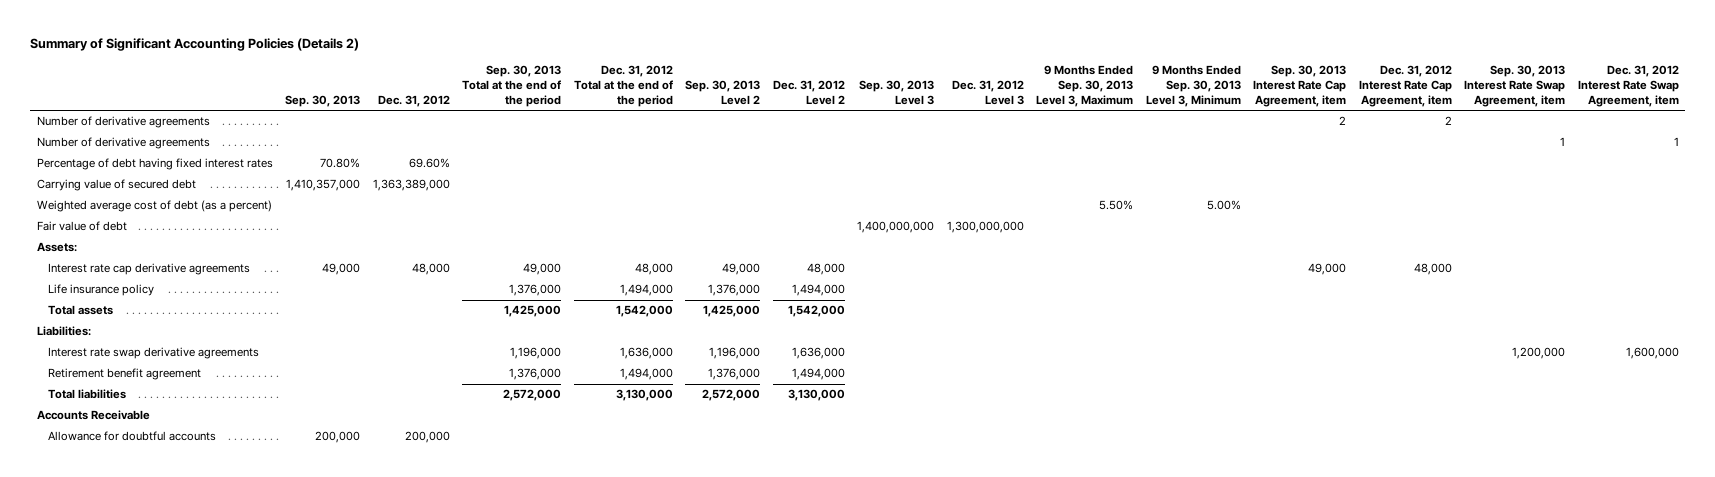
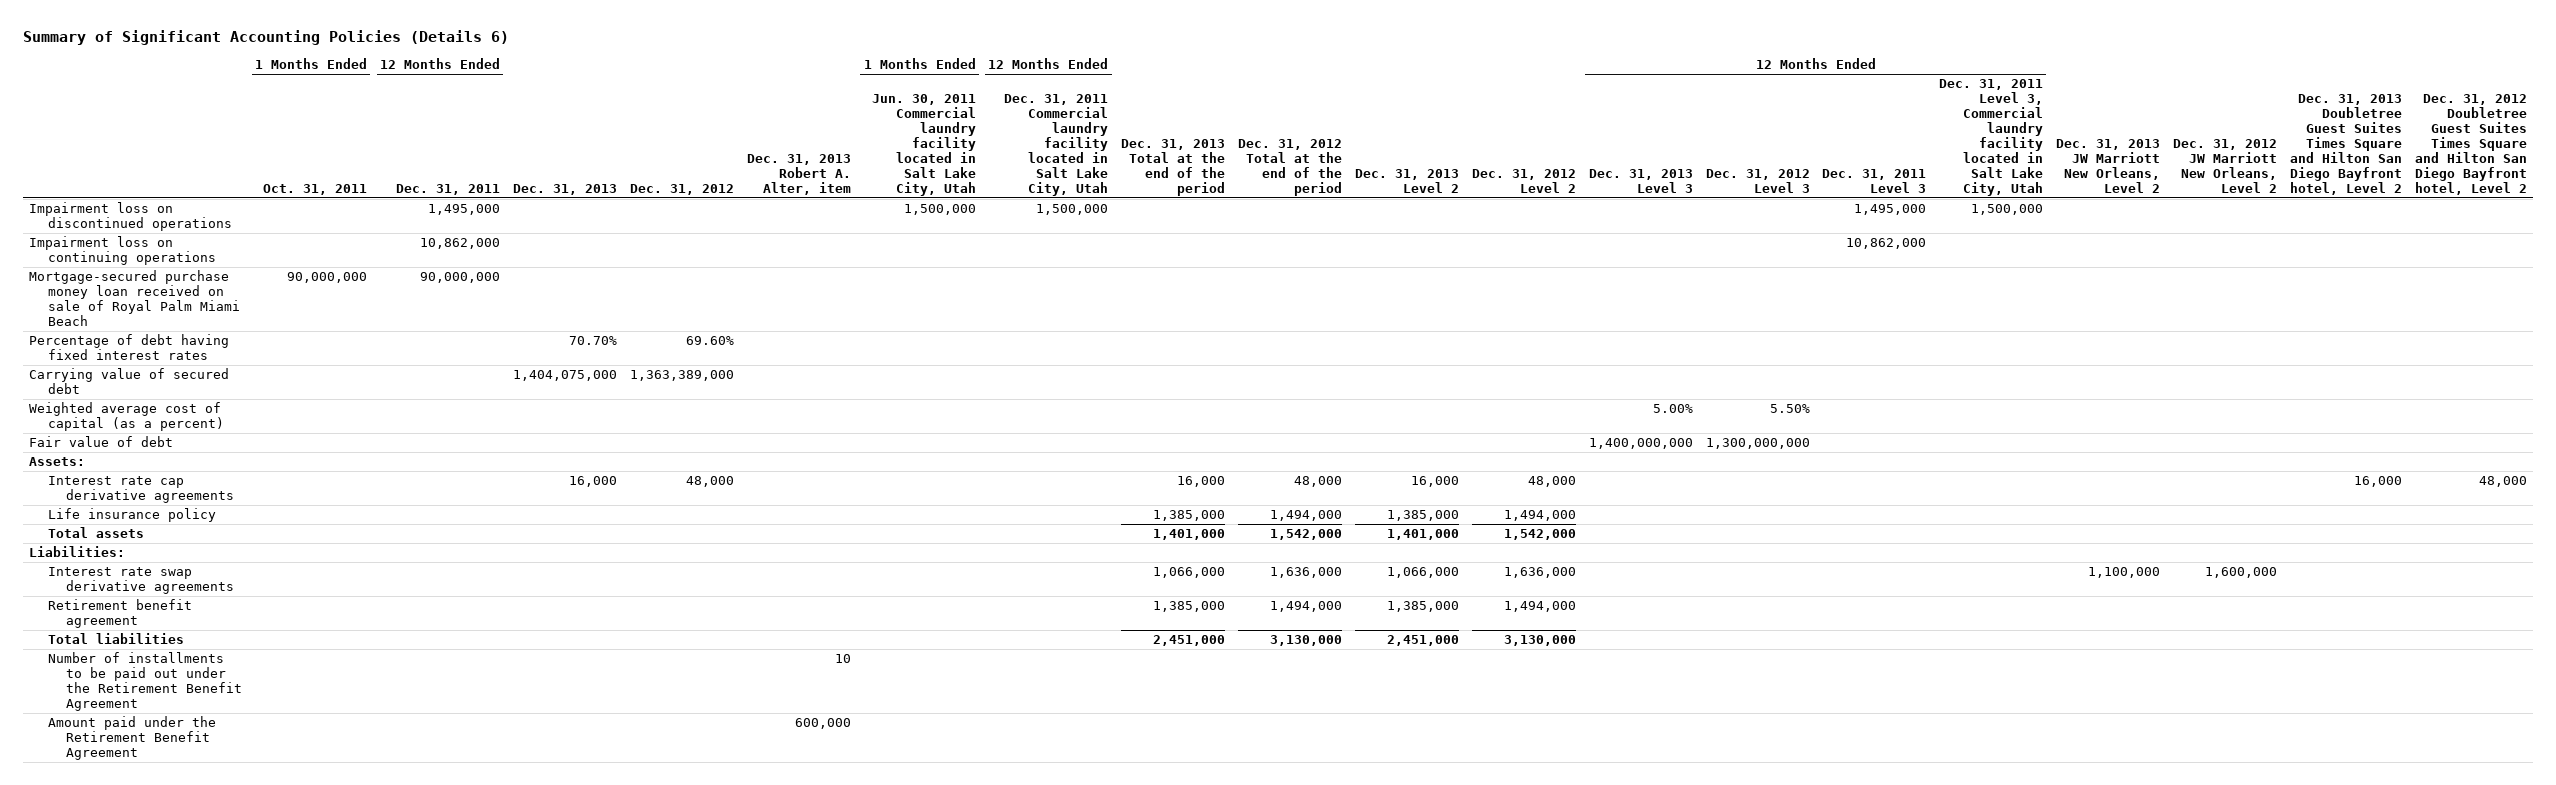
- Summary of Significant Accounting Policies (Details 2)
+ Summary of Significant Accounting Policies (Details 6)
- | Sep. 30, 2013 | Dec. 31, 2012 | Sep. 30, 2013 Total at the end of the period | Dec. 31, 2012 Total at the end of the period | Sep. 30, 2013 Level 2 | Dec. 31, 2012 Level 2 | Sep. 30, 2013 Level 3 | Dec. 31, 2012 Level 3 | 9 Months Ended Sep. 30, 2013 Level 3, Maximum | 9 Months Ended Sep. 30, 2013 Level 3, Minimum | Sep. 30, 2013 Interest Rate Cap Agreement, item | Dec. 31, 2012 Interest Rate Cap Agreement, item | Sep. 30, 2013 Interest Rate Swap Agreement, item | Dec. 31, 2012 Interest Rate Swap Agreement, item
+ | 1 Months Ended Oct. 31, 2011 | 12 Months Ended Dec. 31, 2011 | Dec. 31, 2013 | Dec. 31, 2012 | Dec. 31, 2013 Robert A. Alter, item | 1 Months Ended Jun. 30, 2011 Commercial laundry facility located in Salt Lake City, Utah | 12 Months Ended Dec. 31, 2011 Commercial laundry facility located in Salt Lake City, Utah | Dec. 31, 2013 Total at the end of the period | Dec. 31, 2012 Total at the end of the period | Dec. 31, 2013 Level 2 | Dec. 31, 2012 Level 2 | 12 Months Ended Dec. 31, 2013 Level 3 | 12 Months Ended Dec. 31, 2012 Level 3 | 12 Months Ended Dec. 31, 2011 Level 3 | 12 Months Ended Dec. 31, 2011 Level 3, Commercial laundry facility located in Salt Lake City, Utah | Dec. 31, 2013 JW Marriott New Orleans, Level 2 | Dec. 31, 2012 JW Marriott New Orleans, Level 2 | Dec. 31, 2013 Doubletree Guest Suites Times Square and Hilton San Diego Bayfront hotel, Level 2 | Dec. 31, 2012 Doubletree Guest Suites Times Square and Hilton San Diego Bayfront hotel, Level 2
- Number of derivative agreements | | | | | | | | | | | 2 | 2 | |
- Number of derivative agreements | | | | | | | | | | | | | 1 | 1
+ Impairment loss on discontinued operations | | 1,495,000 | | | | 1,500,000 | 1,500,000 | | | | | | | 1,495,000 | 1,500,000 | | | |
+ Impairment loss on continuing operations | | 10,862,000 | | | | | | | | | | | | 10,862,000 | | | | |
+ Mortgage-secured purchase money loan received on sale of Royal Palm Miami Beach | 90,000,000 | 90,000,000 | | | | | | | | | | | | | | | | |
- Weighted average cost of debt (as a percent) | | | | | | | | | 5.50% | 5.00% | | | |
+ Weighted average cost of capital (as a percent) | | | | | | | | | | | | 5.00% | 5.50% | | | | | |
- Accounts Receivable
- Allowance for doubtful accounts | 200,000 | 200,000 | | | | | | | | | | | |
+ Number of installments to be paid out under the Retirement Benefit Agreement | | | | | 10 | | | | | | | | | | | | | |
+ Amount paid under the Retirement Benefit Agreement | | | | | 600,000 | | | | | | | | | | | | | |

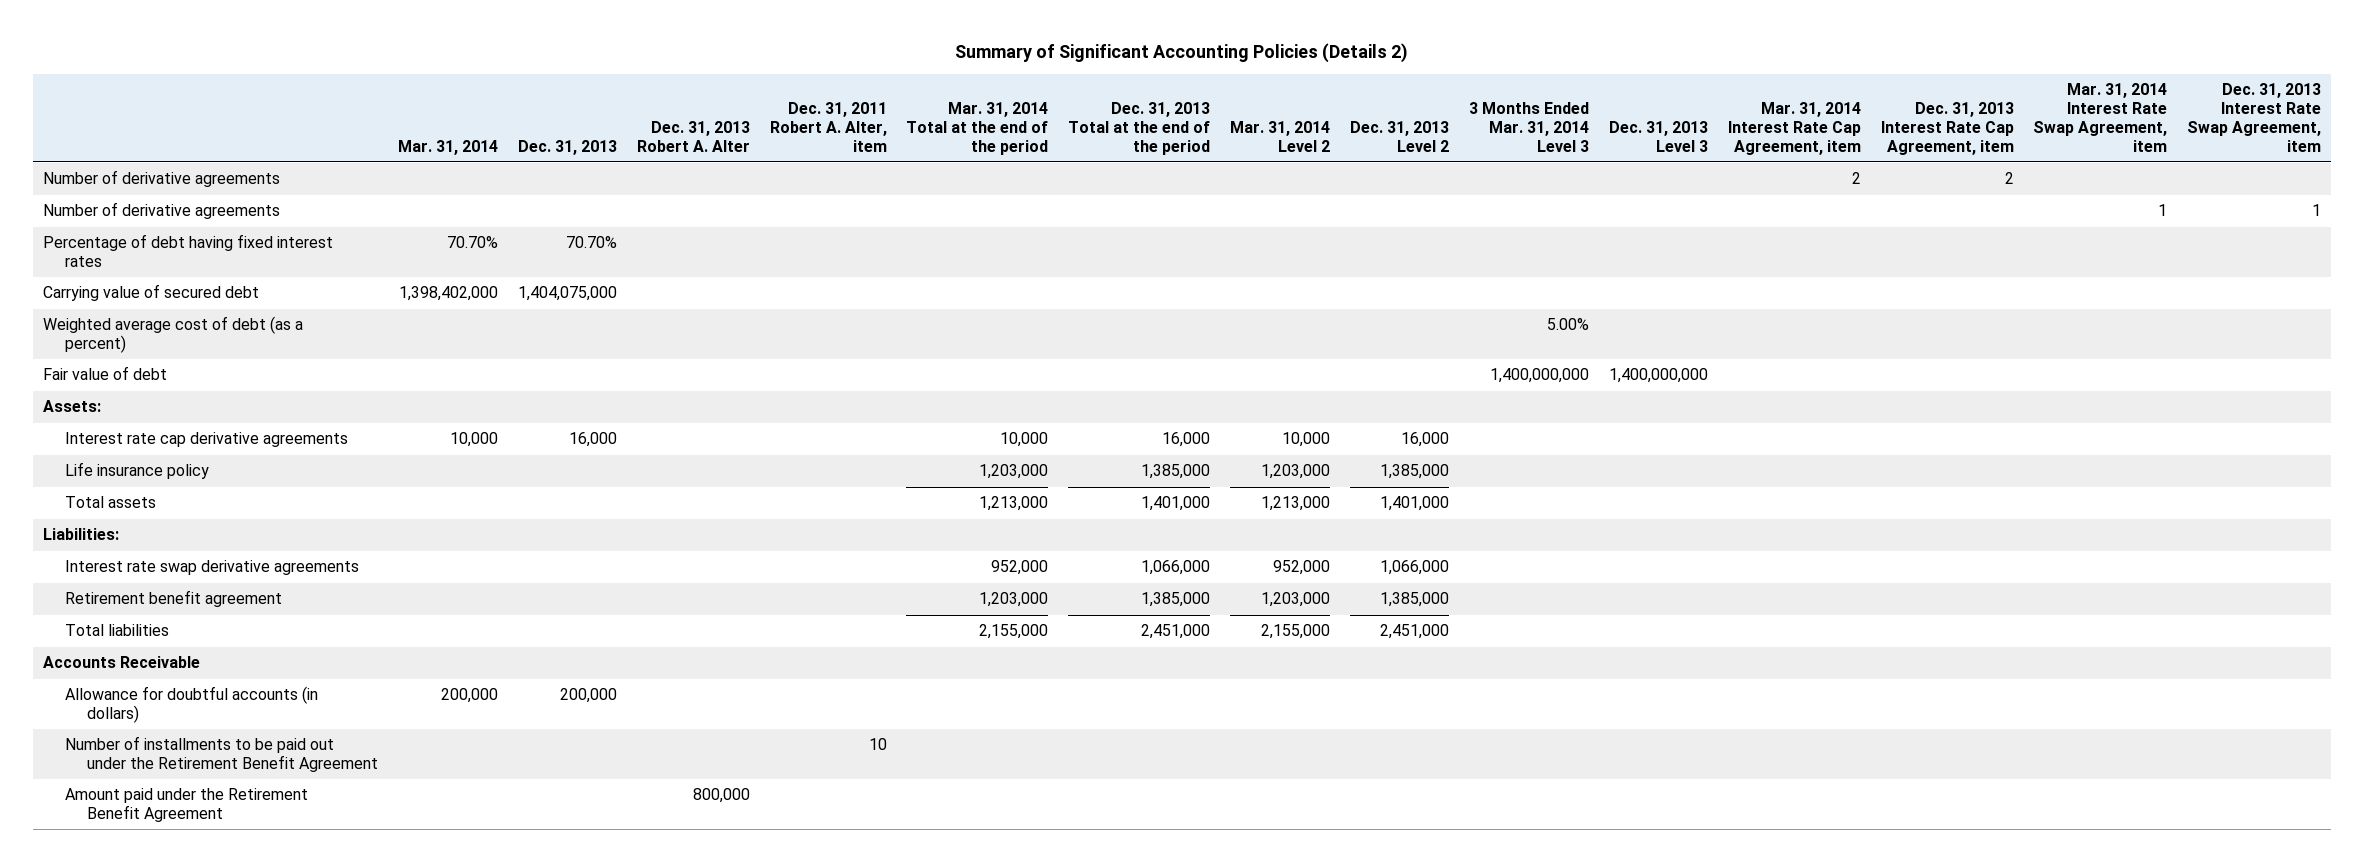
- Summary of Significant Accounting Policies (Details 6)
+ Summary of Significant Accounting Policies (Details 2)
- | 1 Months Ended Oct. 31, 2011 | 12 Months Ended Dec. 31, 2011 | Dec. 31, 2013 | Dec. 31, 2012 | Dec. 31, 2013 Robert A. Alter, item | 1 Months Ended Jun. 30, 2011 Commercial laundry facility located in Salt Lake City, Utah | 12 Months Ended Dec. 31, 2011 Commercial laundry facility located in Salt Lake City, Utah | Dec. 31, 2013 Total at the end of the period | Dec. 31, 2012 Total at the end of the period | Dec. 31, 2013 Level 2 | Dec. 31, 2012 Level 2 | 12 Months Ended Dec. 31, 2013 Level 3 | 12 Months Ended Dec. 31, 2012 Level 3 | 12 Months Ended Dec. 31, 2011 Level 3 | 12 Months Ended Dec. 31, 2011 Level 3, Commercial laundry facility located in Salt Lake City, Utah | Dec. 31, 2013 JW Marriott New Orleans, Level 2 | Dec. 31, 2012 JW Marriott New Orleans, Level 2 | Dec. 31, 2013 Doubletree Guest Suites Times Square and Hilton San Diego Bayfront hotel, Level 2 | Dec. 31, 2012 Doubletree Guest Suites Times Square and Hilton San Diego Bayfront hotel, Level 2
+ | Mar. 31, 2014 | Dec. 31, 2013 | Dec. 31, 2013 Robert A. Alter | Dec. 31, 2011 Robert A. Alter, item | Mar. 31, 2014 Total at the end of the period | Dec. 31, 2013 Total at the end of the period | Mar. 31, 2014 Level 2 | Dec. 31, 2013 Level 2 | 3 Months Ended Mar. 31, 2014 Level 3 | Dec. 31, 2013 Level 3 | Mar. 31, 2014 Interest Rate Cap Agreement, item | Dec. 31, 2013 Interest Rate Cap Agreement, item | Mar. 31, 2014 Interest Rate Swap Agreement, item | Dec. 31, 2013 Interest Rate Swap Agreement, item
- Impairment loss on discontinued operations | | 1,495,000 | | | | 1,500,000 | 1,500,000 | | | | | | | 1,495,000 | 1,500,000 | | | |
- Impairment loss on continuing operations | | 10,862,000 | | | | | | | | | | | | 10,862,000 | | | | |
- Mortgage-secured purchase money loan received on sale of Royal Palm Miami Beach | 90,000,000 | 90,000,000 | | | | | | | | | | | | | | | | |
+ Number of derivative agreements | | | | | | | | | | | 2 | 2 | |
+ Number of derivative agreements | | | | | | | | | | | | | 1 | 1
- Weighted average cost of capital (as a percent) | | | | | | | | | | | | 5.00% | 5.50% | | | | | |
+ Weighted average cost of debt (as a percent) | | | | | | | | | 5.00% | | | | |
+ Accounts Receivable
+ Allowance for doubtful accounts (in dollars) | 200,000 | 200,000 | | | | | | | | | | | |

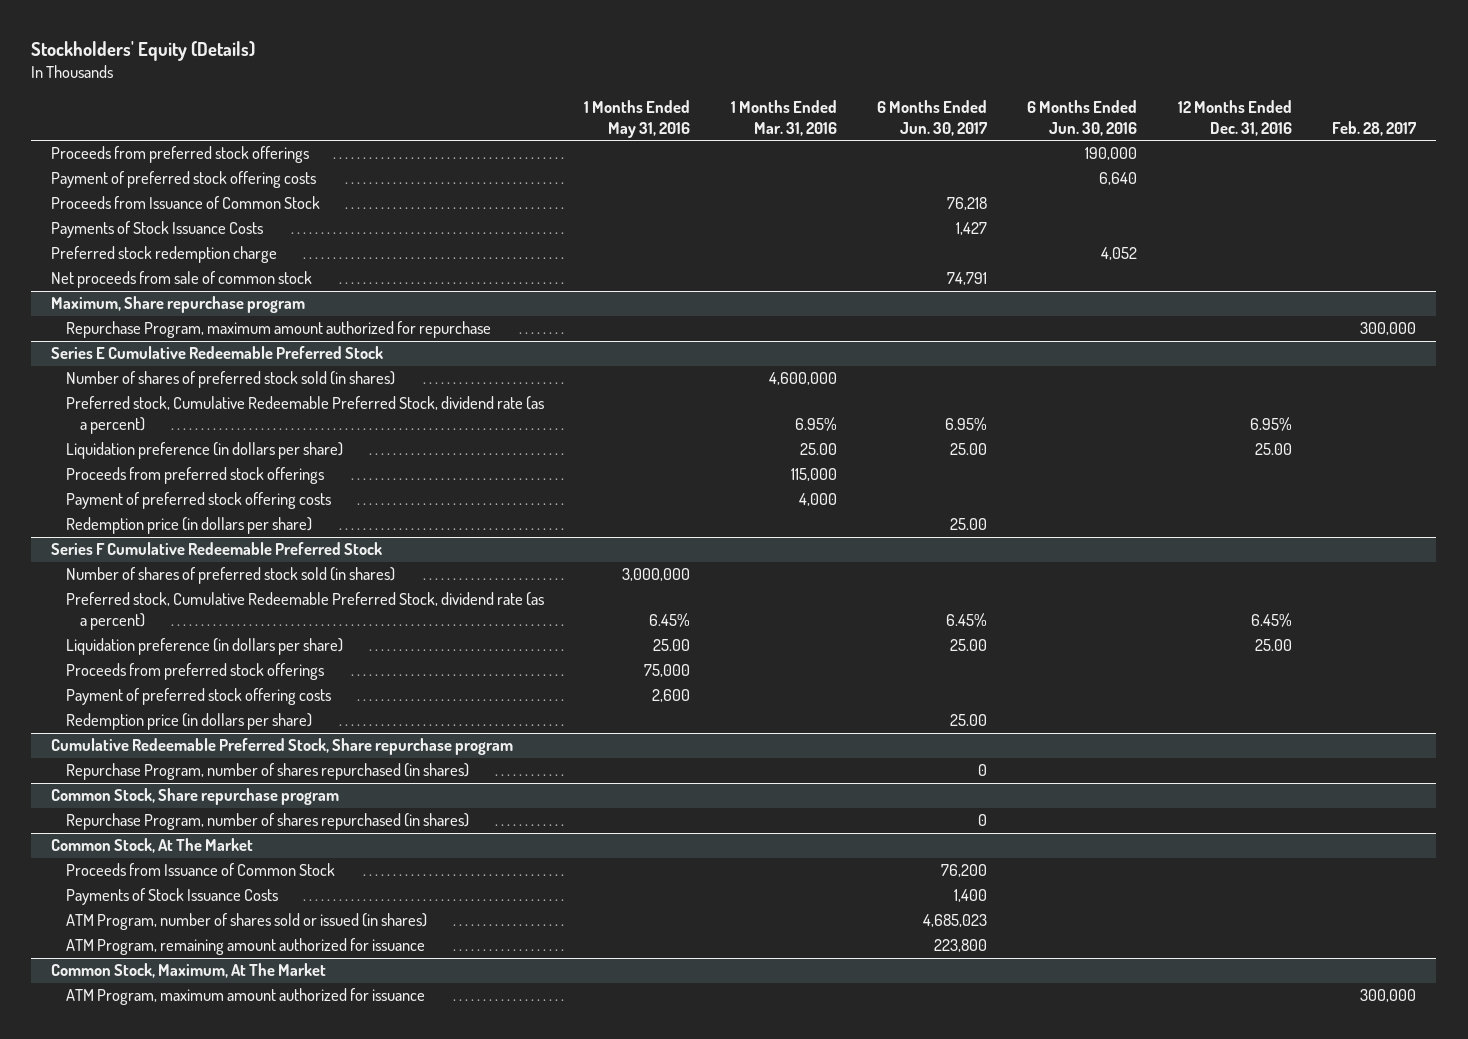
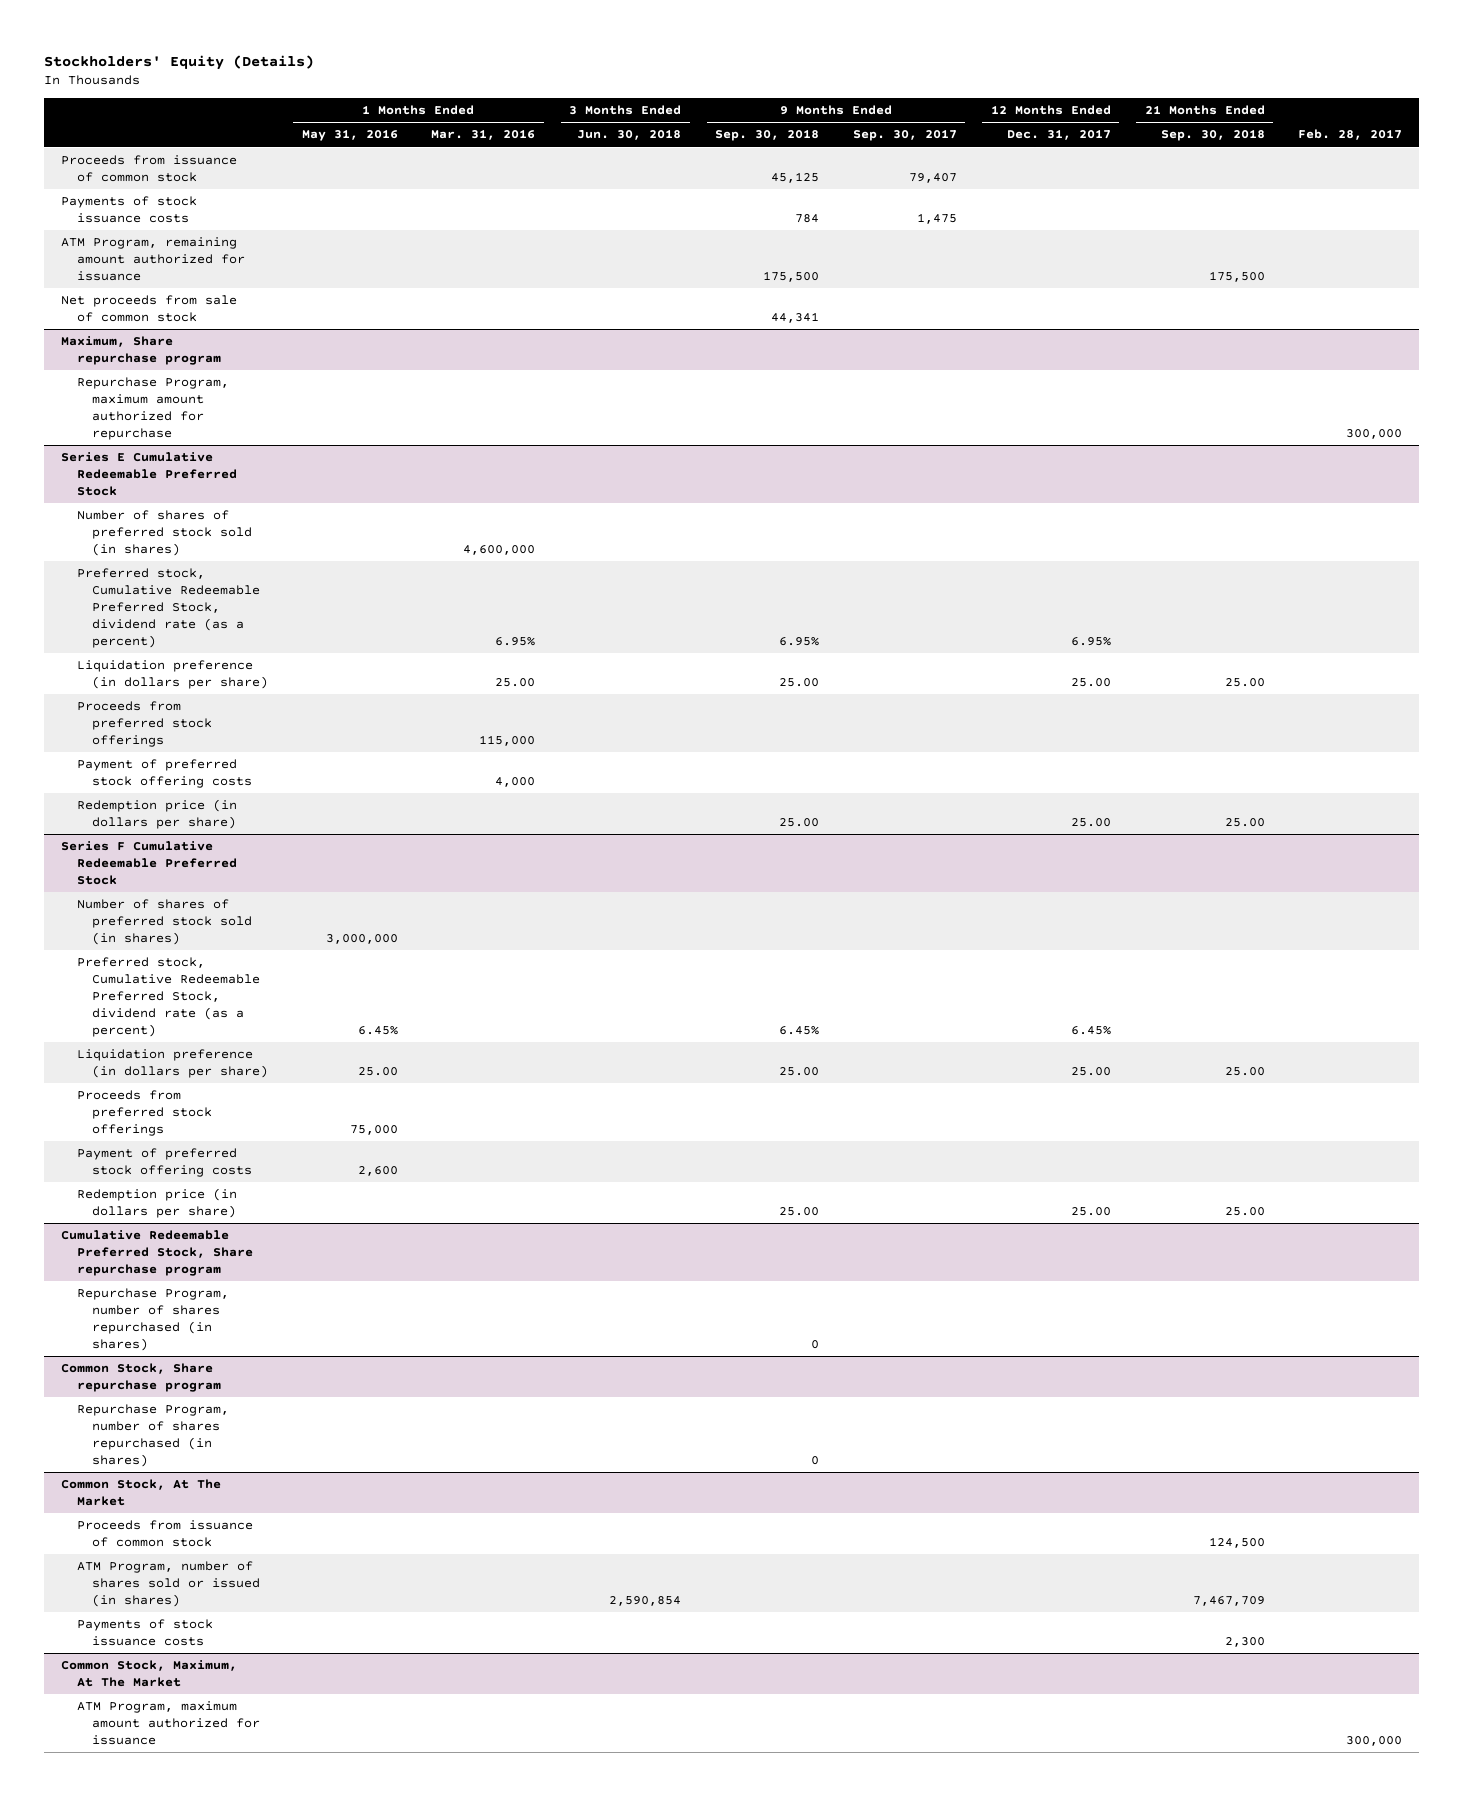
- | 1 Months Ended May 31, 2016 | 1 Months Ended Mar. 31, 2016 | 6 Months Ended Jun. 30, 2017 | 6 Months Ended Jun. 30, 2016 | 12 Months Ended Dec. 31, 2016 | Feb. 28, 2017
+ | 1 Months Ended May 31, 2016 | 1 Months Ended Mar. 31, 2016 | 3 Months Ended Jun. 30, 2018 | 9 Months Ended Sep. 30, 2018 | 9 Months Ended Sep. 30, 2017 | 12 Months Ended Dec. 31, 2017 | 21 Months Ended Sep. 30, 2018 | Feb. 28, 2017
- Proceeds from preferred stock offerings | | | | 190,000 | |
- Payment of preferred stock offering costs | | | | 6,640 | |
- Proceeds from Issuance of Common Stock | | | 76,218 | | |
- Payments of Stock Issuance Costs | | | 1,427 | | |
- Preferred stock redemption charge | | | | 4,052 | |
+ Proceeds from issuance of common stock | | | | 45,125 | 79,407 | | |
+ Payments of stock issuance costs | | | | 784 | 1,475 | | |
+ ATM Program, remaining amount authorized for issuance | | | | 175,500 | | | 175,500 |
@ Common Stock, At The Market
- Proceeds from Issuance of Common Stock | | | 76,200 | | |
- Payments of Stock Issuance Costs | | | 1,400 | | |
+ Proceeds from issuance of common stock | | | | | | | 124,500 |
- ATM Program, remaining amount authorized for issuance | | | 223,800 | | |
+ Payments of stock issuance costs | | | | | | | 2,300 |

